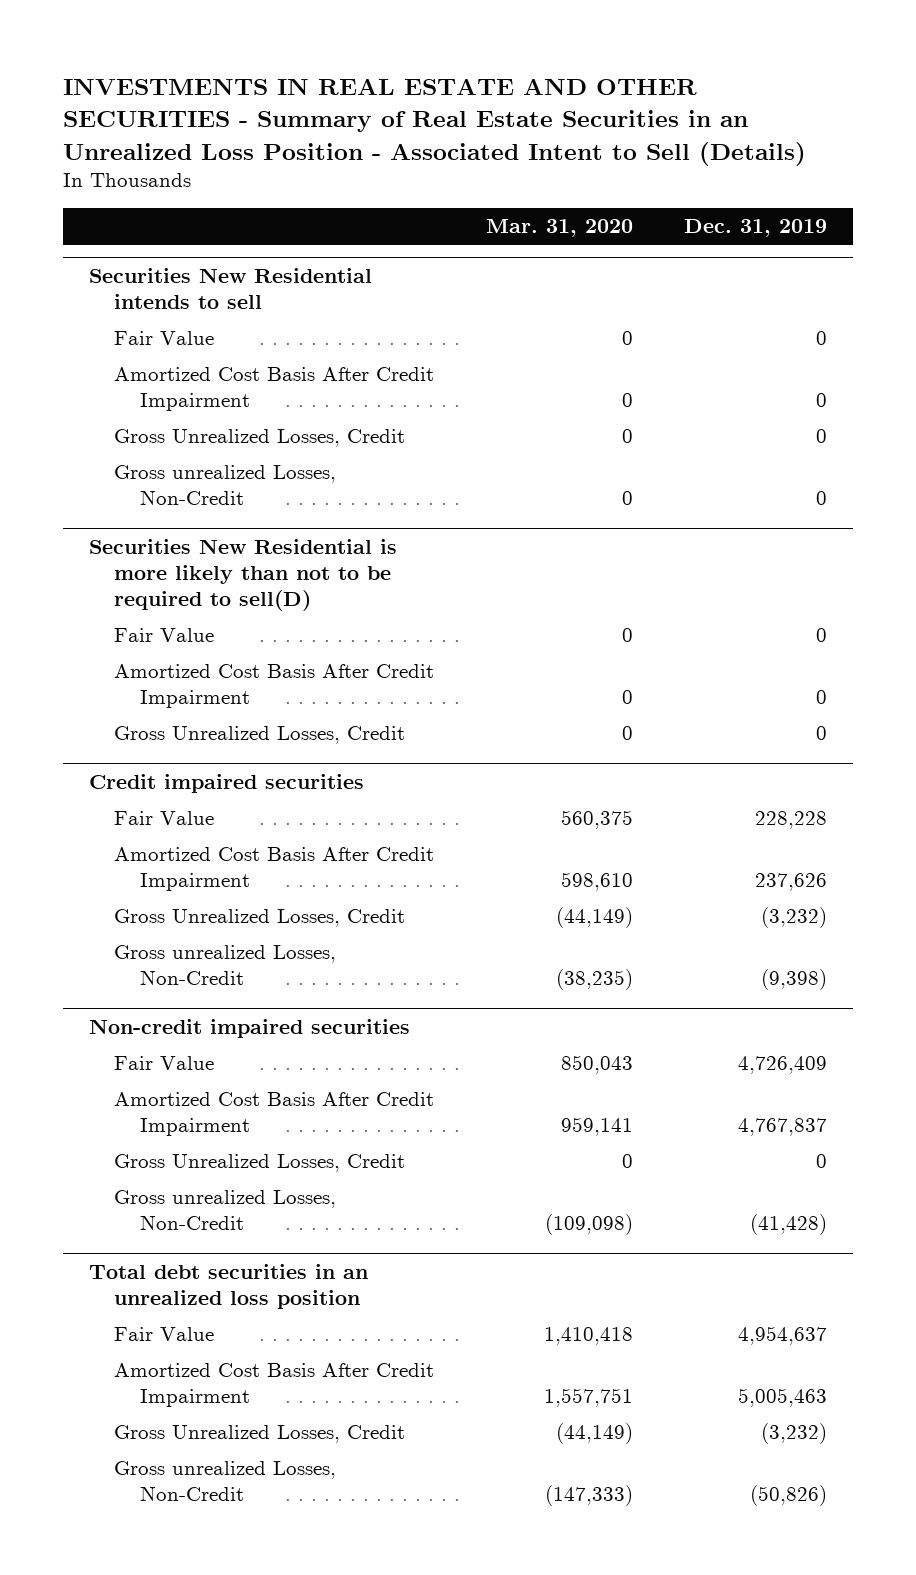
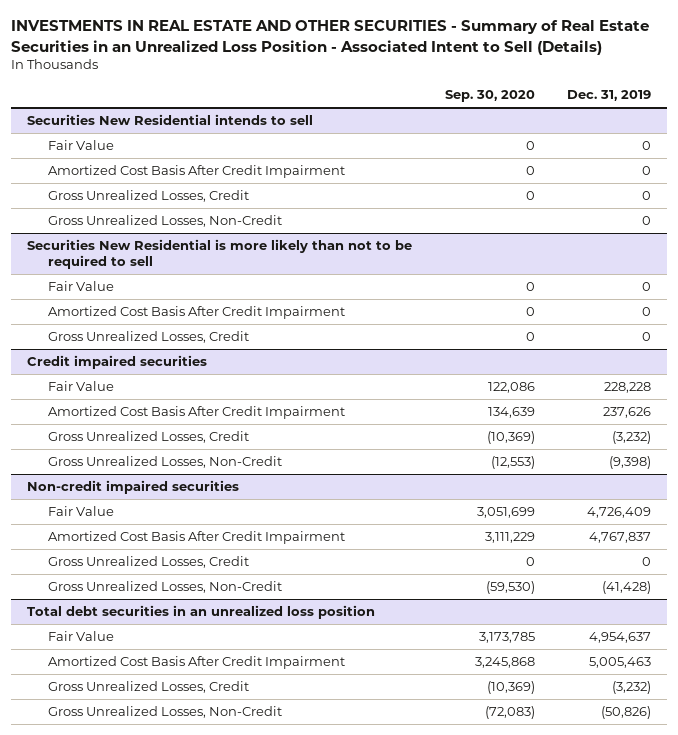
- | Mar. 31, 2020 | Dec. 31, 2019
+ | Sep. 30, 2020 | Dec. 31, 2019
@ Securities New Residential intends to sell
- Gross unrealized Losses, Non-Credit | 0 | 0
- Securities New Residential is more likely than not to be required to sell(D)
@ Securities New Residential intends to sell
+ Gross Unrealized Losses, Non-Credit | | 0
+ Securities New Residential is more likely than not to be required to sell
@ Credit impaired securities
- Gross unrealized Losses, Non-Credit | (38,235) | (9,398)
+ Gross Unrealized Losses, Non-Credit | (12,553) | (9,398)
@ Non-credit impaired securities
- Gross unrealized Losses, Non-Credit | (109,098) | (41,428)
+ Gross Unrealized Losses, Non-Credit | (59,530) | (41,428)
@ Total debt securities in an unrealized loss position
- Gross unrealized Losses, Non-Credit | (147,333) | (50,826)
+ Gross Unrealized Losses, Non-Credit | (72,083) | (50,826)

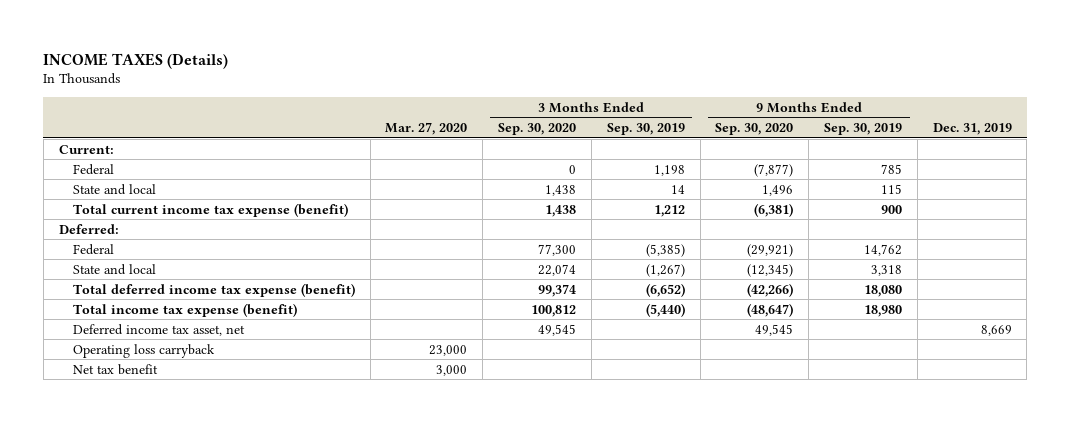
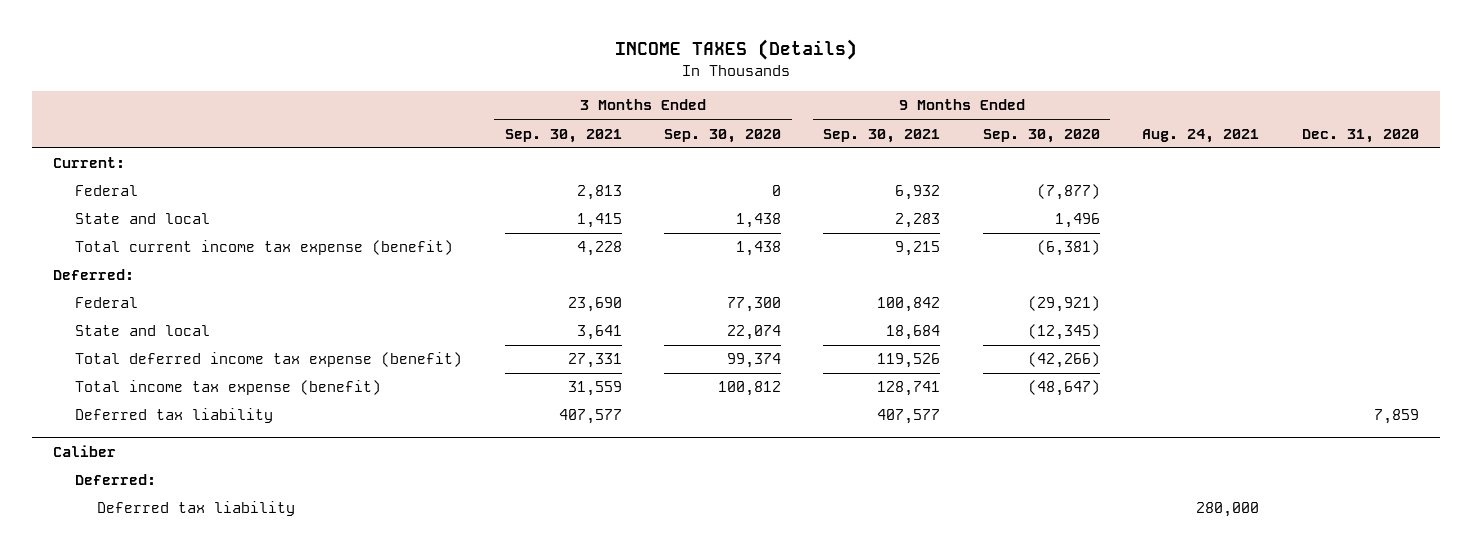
- | Mar. 27, 2020 | 3 Months Ended Sep. 30, 2020 | 3 Months Ended Sep. 30, 2019 | 9 Months Ended Sep. 30, 2020 | 9 Months Ended Sep. 30, 2019 | Dec. 31, 2019
+ | 3 Months Ended Sep. 30, 2021 | 3 Months Ended Sep. 30, 2020 | 9 Months Ended Sep. 30, 2021 | 9 Months Ended Sep. 30, 2020 | Aug. 24, 2021 | Dec. 31, 2020
- Deferred income tax asset, net | | 49,545 | | 49,545 | | 8,669
- Operating loss carryback | 23,000 | | | | |
- Net tax benefit | 3,000 | | | | |
+ Deferred tax liability | 407,577 | | 407,577 | | | 7,859
+ Caliber
+ Deferred:
+ Deferred tax liability | | | | | 280,000 |

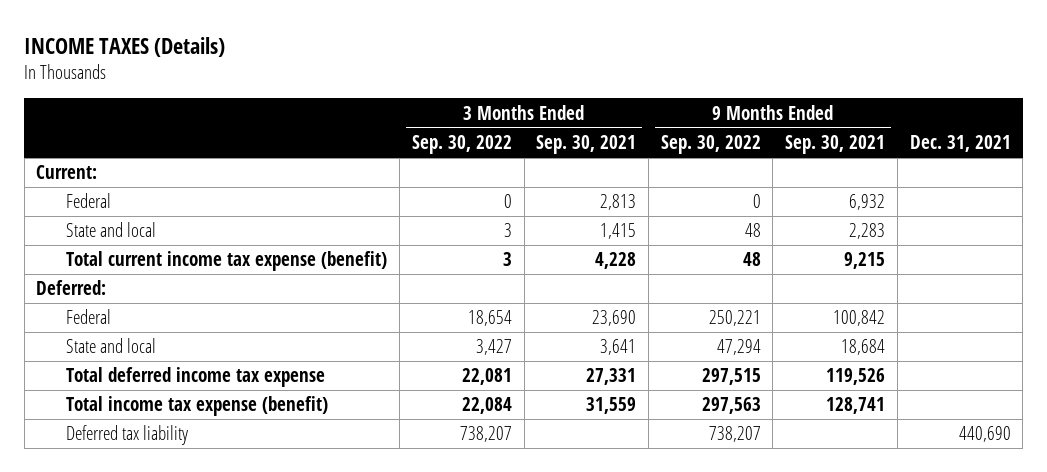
- | 3 Months Ended Sep. 30, 2021 | 3 Months Ended Sep. 30, 2020 | 9 Months Ended Sep. 30, 2021 | 9 Months Ended Sep. 30, 2020 | Aug. 24, 2021 | Dec. 31, 2020
+ | 3 Months Ended Sep. 30, 2022 | 3 Months Ended Sep. 30, 2021 | 9 Months Ended Sep. 30, 2022 | 9 Months Ended Sep. 30, 2021 | Dec. 31, 2021
- Total deferred income tax expense (benefit) | 27,331 | 99,374 | 119,526 | (42,266) | |
+ Total deferred income tax expense | 22,081 | 27,331 | 297,515 | 119,526 |
- Deferred tax liability | 407,577 | | 407,577 | | | 7,859
- Caliber
- Deferred:

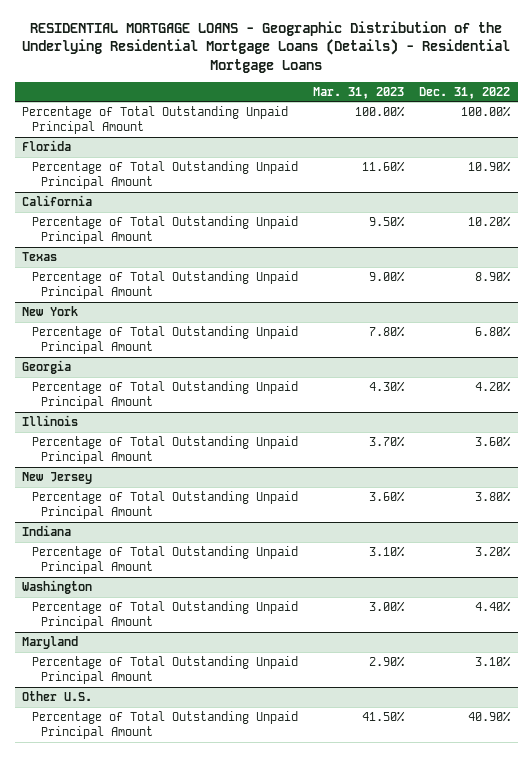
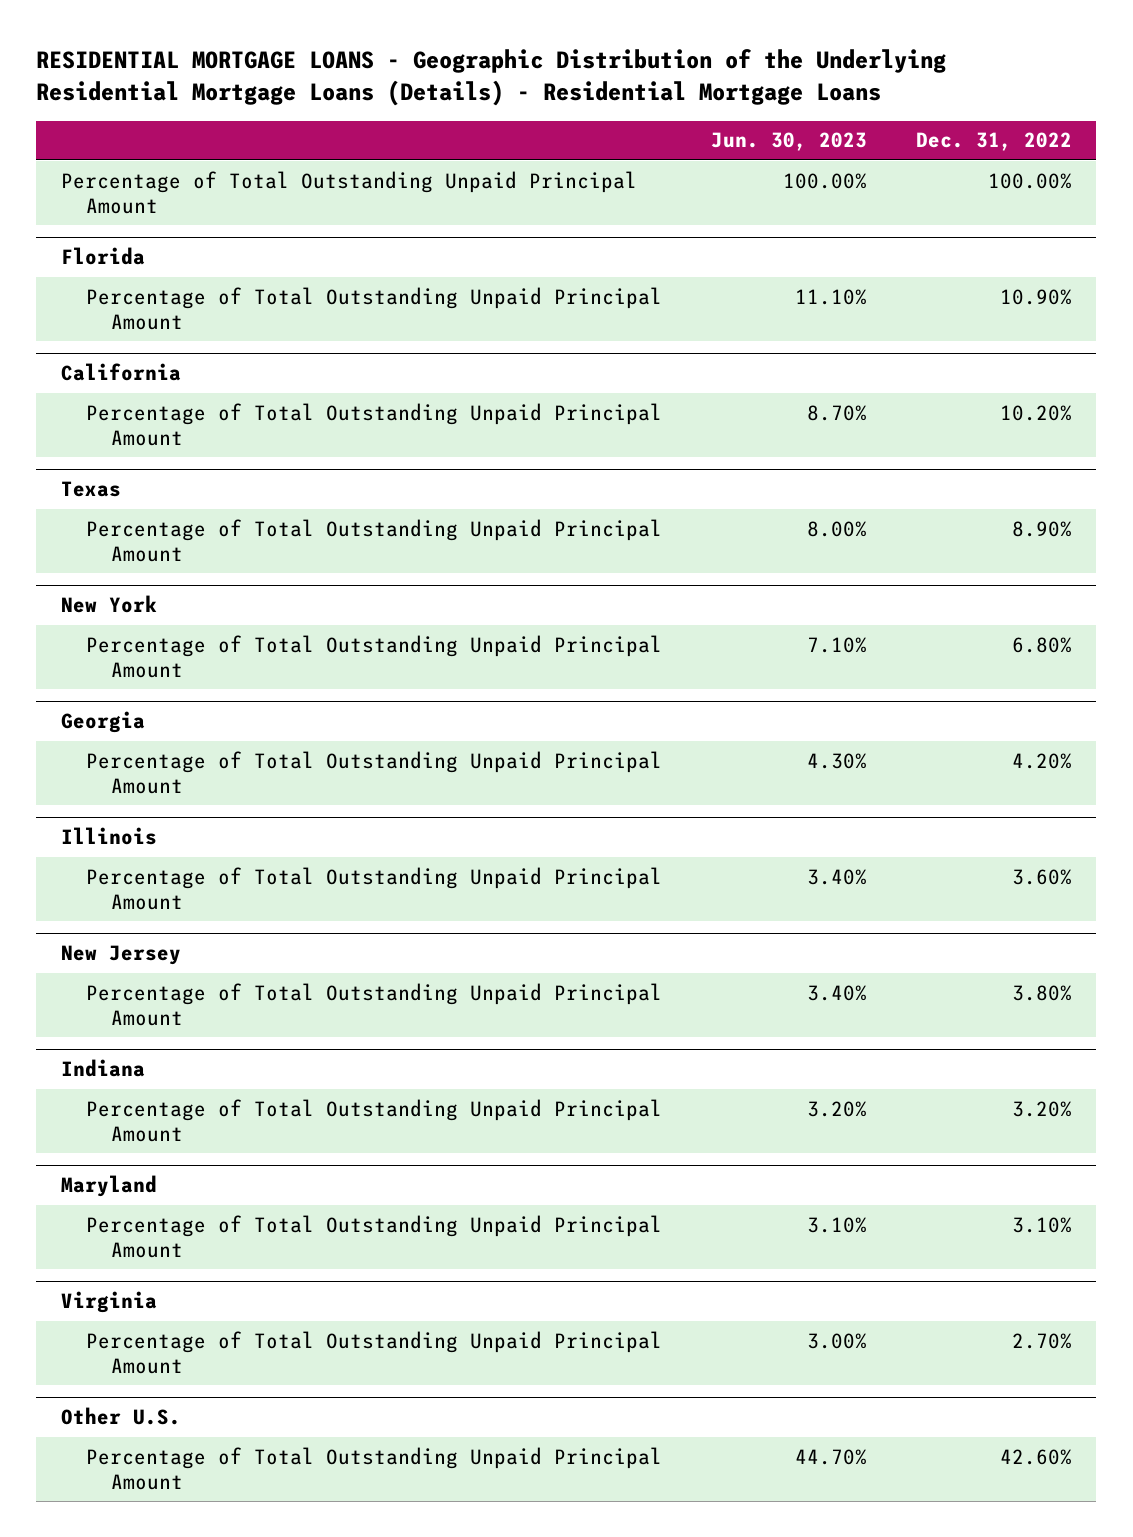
- | Mar. 31, 2023 | Dec. 31, 2022
+ | Jun. 30, 2023 | Dec. 31, 2022
- Washington
- Percentage of Total Outstanding Unpaid Principal Amount | 3.00% | 4.40%
+ Virginia
+ Percentage of Total Outstanding Unpaid Principal Amount | 3.00% | 2.70%
@ Other U.S.
- Percentage of Total Outstanding Unpaid Principal Amount | 41.50% | 40.90%
+ Percentage of Total Outstanding Unpaid Principal Amount | 44.70% | 42.60%

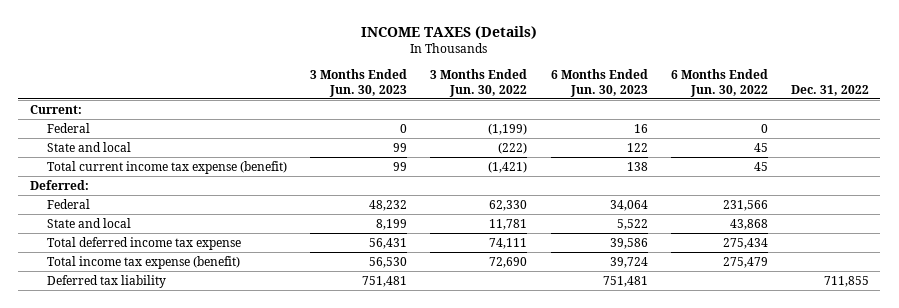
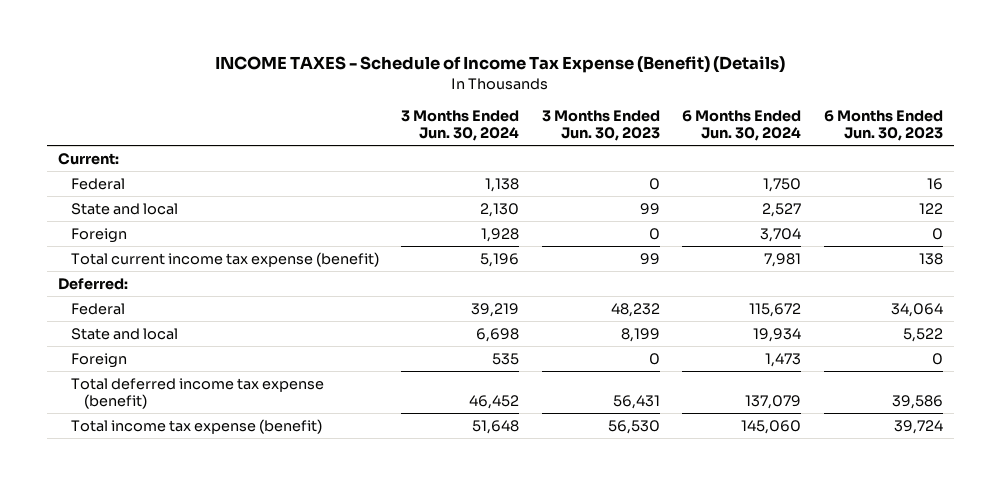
- INCOME TAXES (Details)
+ INCOME TAXES - Schedule of Income Tax Expense (Benefit) (Details)
- | 3 Months Ended Jun. 30, 2023 | 3 Months Ended Jun. 30, 2022 | 6 Months Ended Jun. 30, 2023 | 6 Months Ended Jun. 30, 2022 | Dec. 31, 2022
+ | 3 Months Ended Jun. 30, 2024 | 3 Months Ended Jun. 30, 2023 | 6 Months Ended Jun. 30, 2024 | 6 Months Ended Jun. 30, 2023
+ Foreign | 1,928 | 0 | 3,704 | 0
- Total deferred income tax expense | 56,431 | 74,111 | 39,586 | 275,434 |
+ Foreign | 535 | 0 | 1,473 | 0
+ Total deferred income tax expense (benefit) | 46,452 | 56,431 | 137,079 | 39,586
- Deferred tax liability | 751,481 | | 751,481 | | 711,855

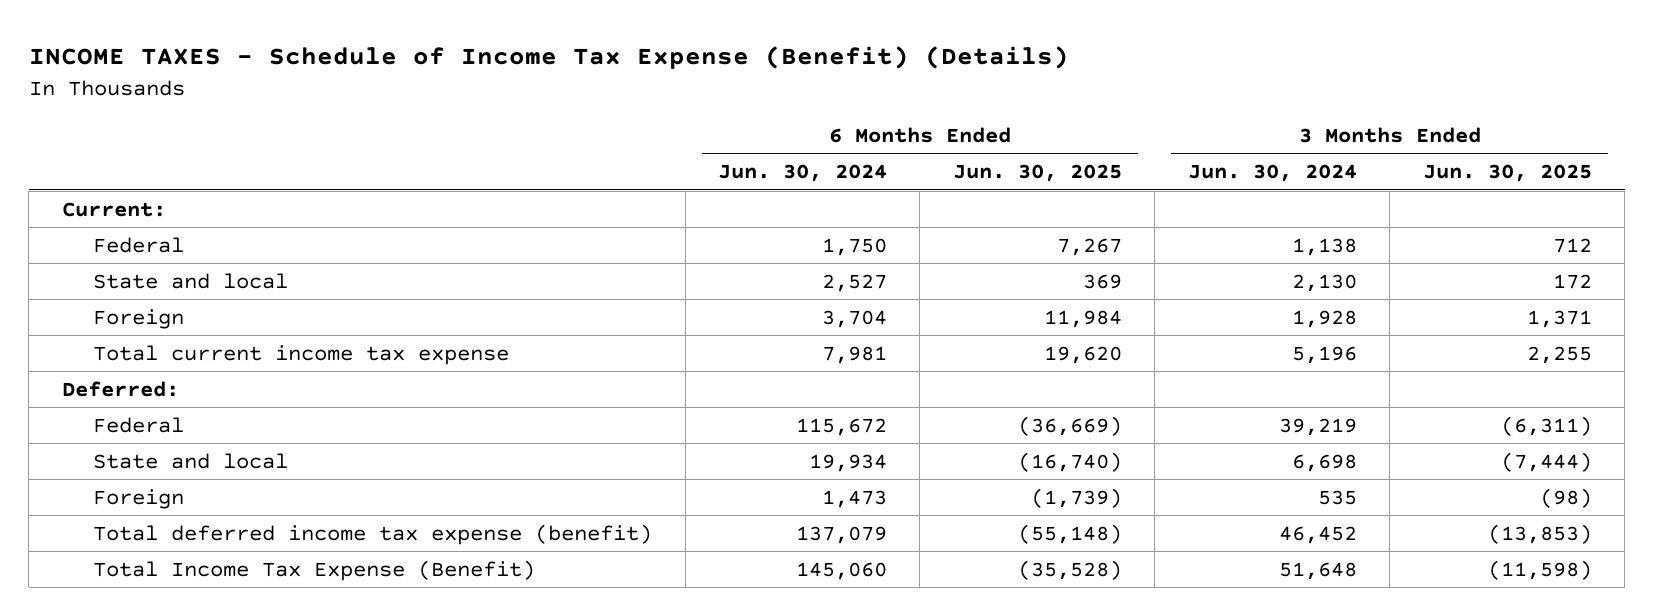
- | 3 Months Ended Jun. 30, 2024 | 3 Months Ended Jun. 30, 2023 | 6 Months Ended Jun. 30, 2024 | 6 Months Ended Jun. 30, 2023
+ | 6 Months Ended Jun. 30, 2024 | 6 Months Ended Jun. 30, 2025 | 3 Months Ended Jun. 30, 2024 | 3 Months Ended Jun. 30, 2025
- Total current income tax expense (benefit) | 5,196 | 99 | 7,981 | 138
+ Total current income tax expense | 7,981 | 19,620 | 5,196 | 2,255
- Total income tax expense (benefit) | 51,648 | 56,530 | 145,060 | 39,724
+ Total Income Tax Expense (Benefit) | 145,060 | (35,528) | 51,648 | (11,598)

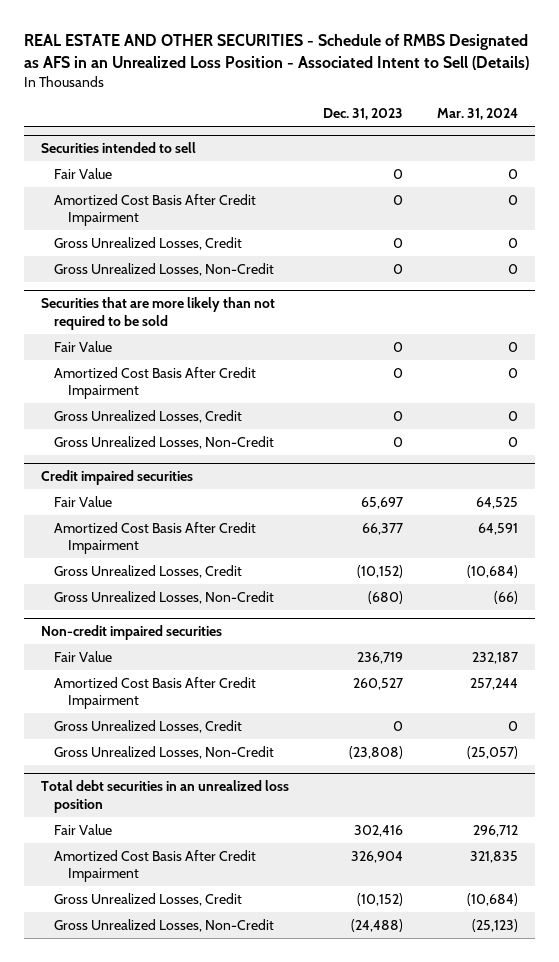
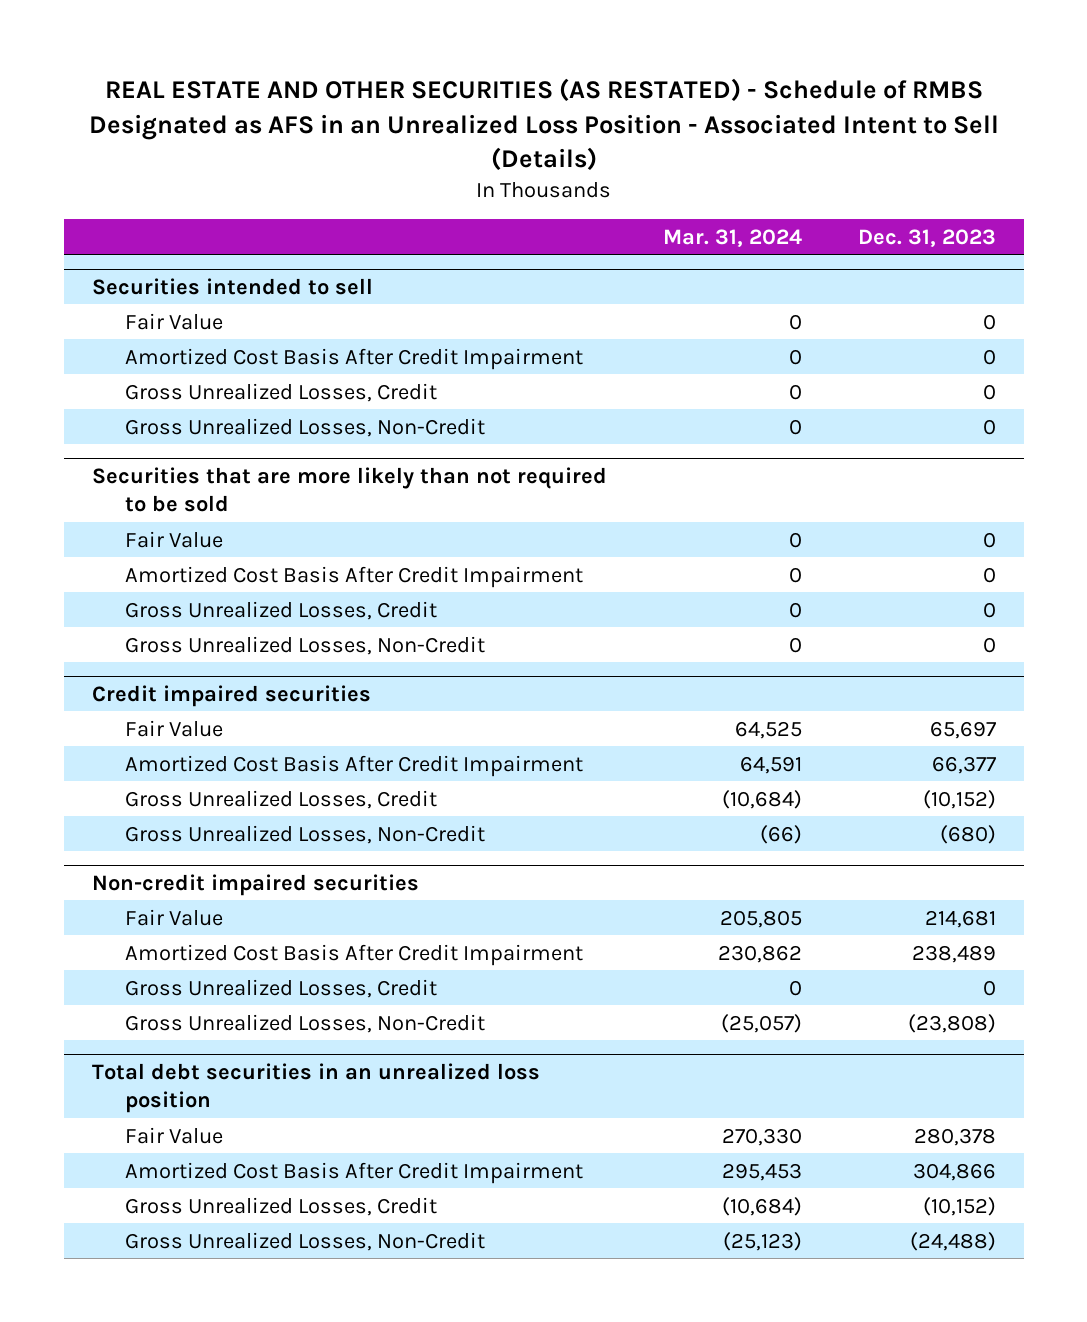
- REAL ESTATE AND OTHER SECURITIES - Schedule of RMBS Designated as AFS in an Unrealized Loss Position - Associated Intent to Sell (Details)
+ REAL ESTATE AND OTHER SECURITIES (AS RESTATED) - Schedule of RMBS Designated as AFS in an Unrealized Loss Position - Associated Intent to Sell (Details)
- | Dec. 31, 2023 | Mar. 31, 2024
+ | Mar. 31, 2024 | Dec. 31, 2023
@ Non-credit impaired securities
- Fair Value | 236,719 | 232,187
- Amortized Cost Basis After Credit Impairment | 260,527 | 257,244
+ Fair Value | 205,805 | 214,681
+ Amortized Cost Basis After Credit Impairment | 230,862 | 238,489
@ Total debt securities in an unrealized loss position
- Fair Value | 302,416 | 296,712
- Amortized Cost Basis After Credit Impairment | 326,904 | 321,835
+ Fair Value | 270,330 | 280,378
+ Amortized Cost Basis After Credit Impairment | 295,453 | 304,866

